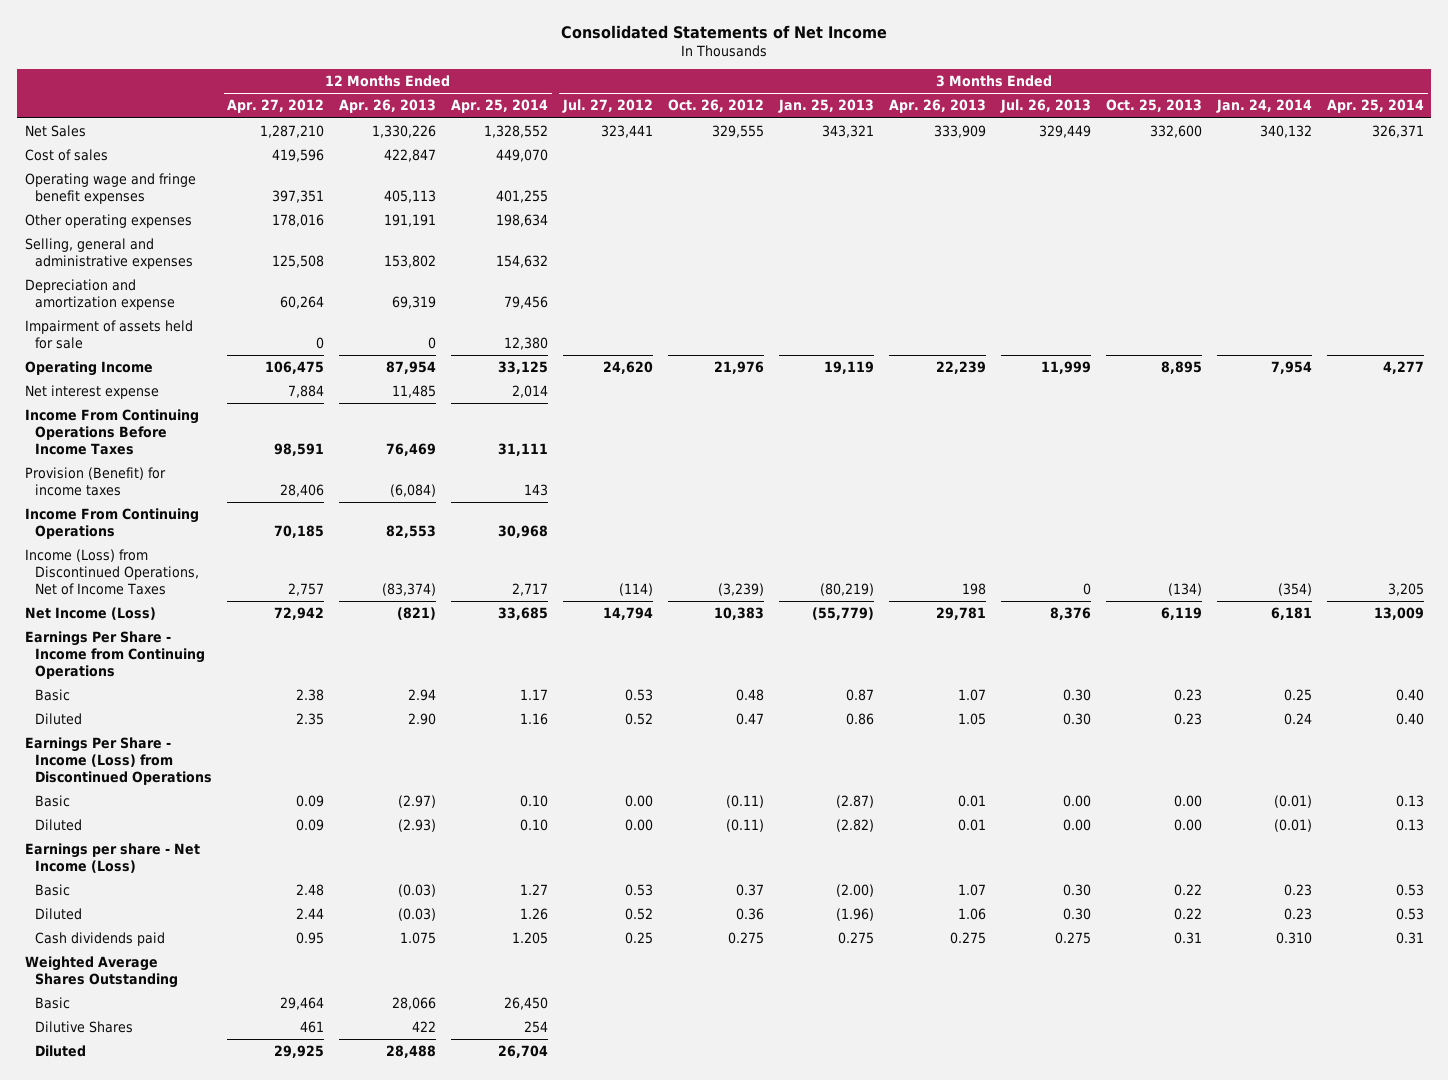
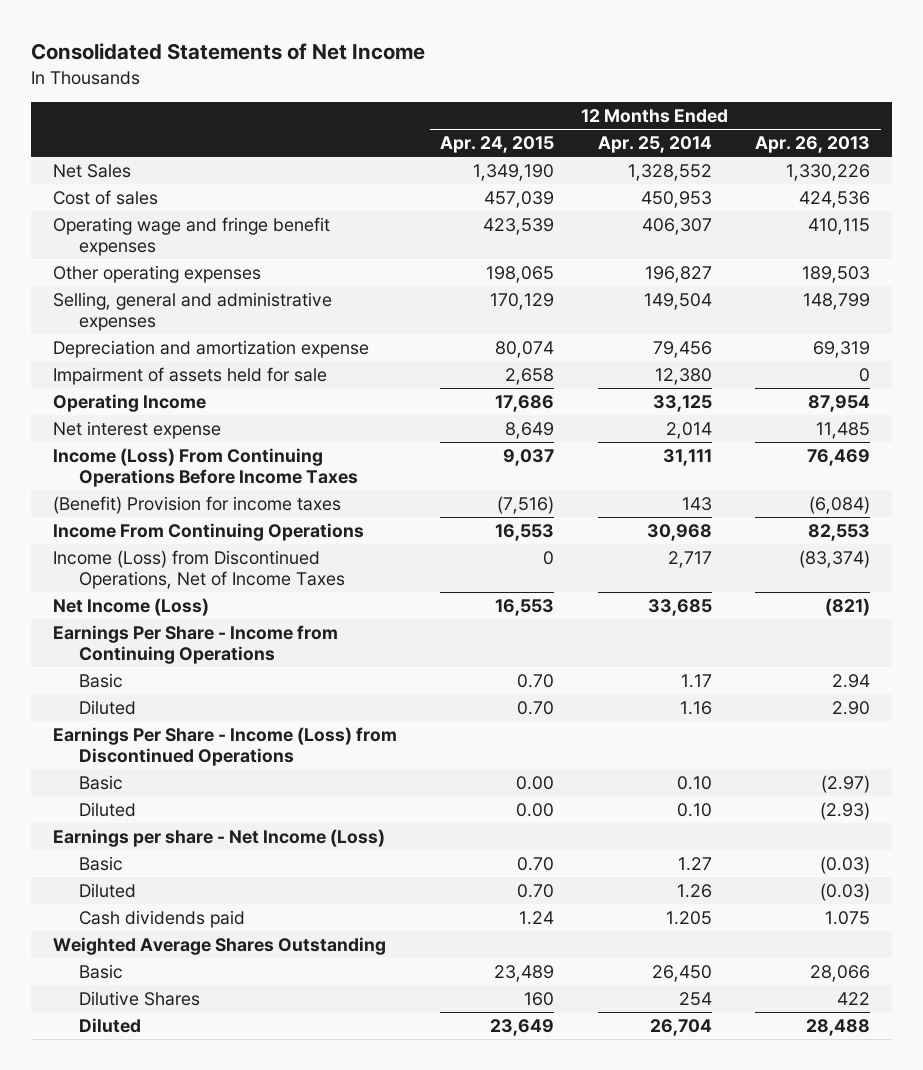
- | 12 Months Ended Apr. 27, 2012 | 12 Months Ended Apr. 26, 2013 | 12 Months Ended Apr. 25, 2014 | 3 Months Ended Jul. 27, 2012 | 3 Months Ended Oct. 26, 2012 | 3 Months Ended Jan. 25, 2013 | 3 Months Ended Apr. 26, 2013 | 3 Months Ended Jul. 26, 2013 | 3 Months Ended Oct. 25, 2013 | 3 Months Ended Jan. 24, 2014 | 3 Months Ended Apr. 25, 2014
+ | 12 Months Ended Apr. 24, 2015 | 12 Months Ended Apr. 25, 2014 | 12 Months Ended Apr. 26, 2013
- Cost of sales | 419,596 | 422,847 | 449,070 | | | | | | | |
- Operating wage and fringe benefit expenses | 397,351 | 405,113 | 401,255 | | | | | | | |
- Other operating expenses | 178,016 | 191,191 | 198,634 | | | | | | | |
- Selling, general and administrative expenses | 125,508 | 153,802 | 154,632 | | | | | | | |
+ Cost of sales | 457,039 | 450,953 | 424,536
+ Operating wage and fringe benefit expenses | 423,539 | 406,307 | 410,115
+ Other operating expenses | 198,065 | 196,827 | 189,503
+ Selling, general and administrative expenses | 170,129 | 149,504 | 148,799
- Income From Continuing Operations Before Income Taxes | 98,591 | 76,469 | 31,111 | | | | | | | |
- Provision (Benefit) for income taxes | 28,406 | (6,084) | 143 | | | | | | | |
+ Income (Loss) From Continuing Operations Before Income Taxes | 9,037 | 31,111 | 76,469
+ (Benefit) Provision for income taxes | (7,516) | 143 | (6,084)

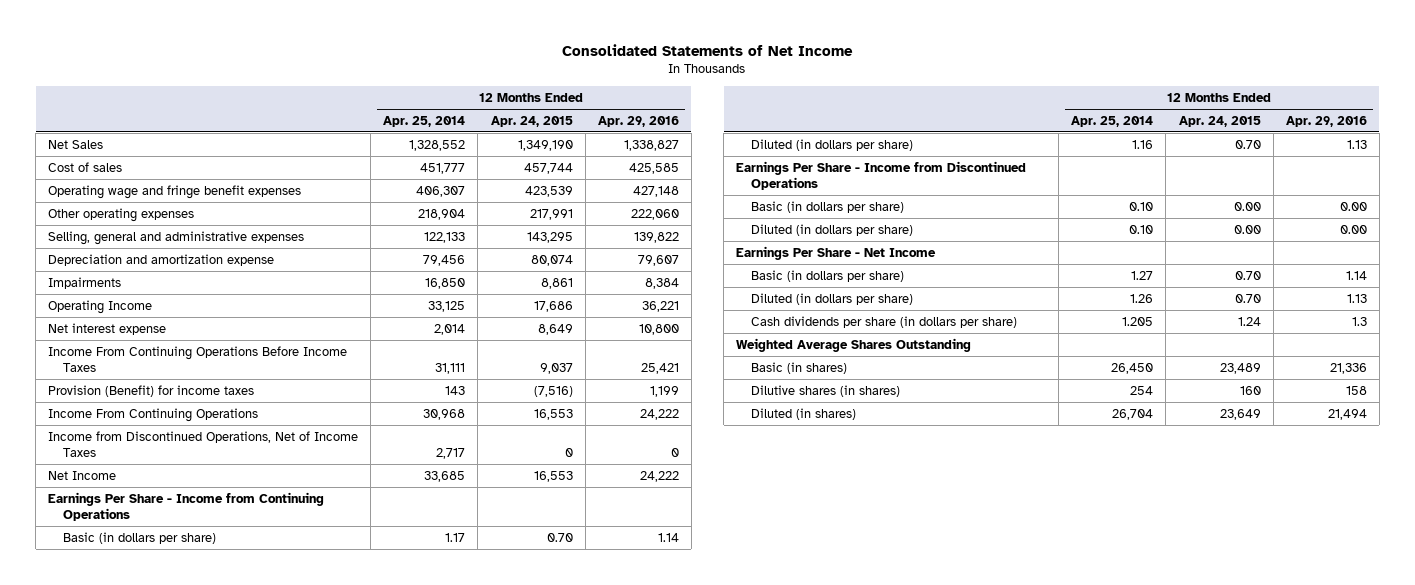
- | 12 Months Ended Apr. 24, 2015 | 12 Months Ended Apr. 25, 2014 | 12 Months Ended Apr. 26, 2013
+ | 12 Months Ended Apr. 25, 2014 | 12 Months Ended Apr. 24, 2015 | 12 Months Ended Apr. 29, 2016
- Cost of sales | 457,039 | 450,953 | 424,536
+ Cost of sales | 451,777 | 457,744 | 425,585
- Other operating expenses | 198,065 | 196,827 | 189,503
- Selling, general and administrative expenses | 170,129 | 149,504 | 148,799
+ Other operating expenses | 218,904 | 217,991 | 222,060
+ Selling, general and administrative expenses | 122,133 | 143,295 | 139,822
- Impairment of assets held for sale | 2,658 | 12,380 | 0
+ Impairments | 16,850 | 8,861 | 8,384
- Income (Loss) From Continuing Operations Before Income Taxes | 9,037 | 31,111 | 76,469
- (Benefit) Provision for income taxes | (7,516) | 143 | (6,084)
+ Income From Continuing Operations Before Income Taxes | 31,111 | 9,037 | 25,421
+ Provision (Benefit) for income taxes | 143 | (7,516) | 1,199
- Income (Loss) from Discontinued Operations, Net of Income Taxes | 0 | 2,717 | (83,374)
- Net Income (Loss) | 16,553 | 33,685 | (821)
+ Income from Discontinued Operations, Net of Income Taxes | 2,717 | 0 | 0
+ Net Income | 33,685 | 16,553 | 24,222
- Basic | 0.70 | 1.17 | 2.94
- Diluted | 0.70 | 1.16 | 2.90
- Earnings Per Share - Income (Loss) from Discontinued Operations
- Basic | 0.00 | 0.10 | (2.97)
- Diluted | 0.00 | 0.10 | (2.93)
- Earnings per share - Net Income (Loss)
- Basic | 0.70 | 1.27 | (0.03)
- Diluted | 0.70 | 1.26 | (0.03)
- Cash dividends paid | 1.24 | 1.205 | 1.075
+ Basic (in dollars per share) | 1.17 | 0.70 | 1.14
+ Diluted (in dollars per share) | 1.16 | 0.70 | 1.13
+ Earnings Per Share - Income from Discontinued Operations
+ Basic (in dollars per share) | 0.10 | 0.00 | 0.00
+ Diluted (in dollars per share) | 0.10 | 0.00 | 0.00
+ Earnings Per Share - Net Income
+ Basic (in dollars per share) | 1.27 | 0.70 | 1.14
+ Diluted (in dollars per share) | 1.26 | 0.70 | 1.13
+ Cash dividends per share (in dollars per share) | 1.205 | 1.24 | 1.3
- Basic | 23,489 | 26,450 | 28,066
- Dilutive Shares | 160 | 254 | 422
- Diluted | 23,649 | 26,704 | 28,488
+ Basic (in shares) | 26,450 | 23,489 | 21,336
+ Dilutive shares (in shares) | 254 | 160 | 158
+ Diluted (in shares) | 26,704 | 23,649 | 21,494

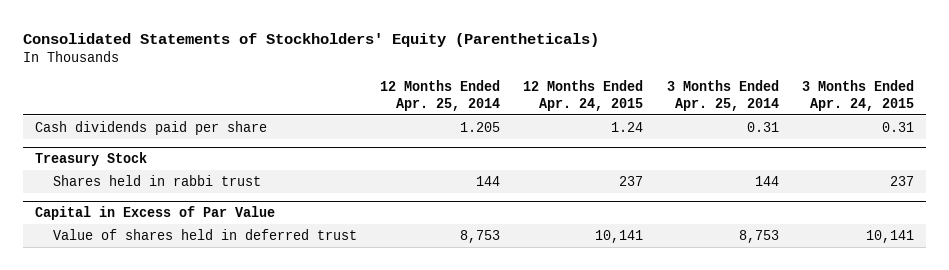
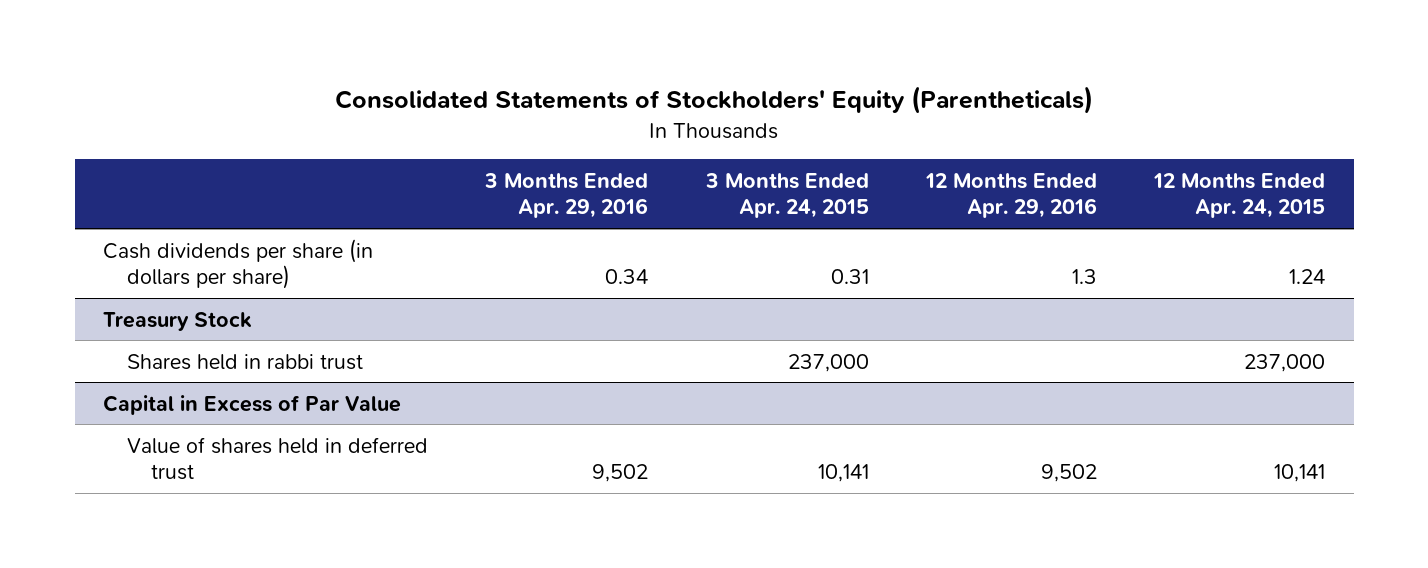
- | 12 Months Ended Apr. 25, 2014 | 12 Months Ended Apr. 24, 2015 | 3 Months Ended Apr. 25, 2014 | 3 Months Ended Apr. 24, 2015
+ | 3 Months Ended Apr. 29, 2016 | 3 Months Ended Apr. 24, 2015 | 12 Months Ended Apr. 29, 2016 | 12 Months Ended Apr. 24, 2015
- Cash dividends paid per share | 1.205 | 1.24 | 0.31 | 0.31
+ Cash dividends per share (in dollars per share) | 0.34 | 0.31 | 1.3 | 1.24
@ Treasury Stock
- Shares held in rabbi trust | 144 | 237 | 144 | 237
+ Shares held in rabbi trust | | 237,000 | | 237,000

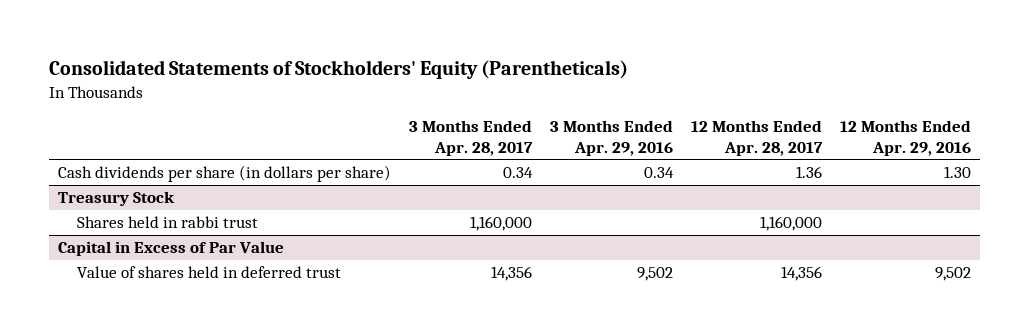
- | 3 Months Ended Apr. 29, 2016 | 3 Months Ended Apr. 24, 2015 | 12 Months Ended Apr. 29, 2016 | 12 Months Ended Apr. 24, 2015
+ | 3 Months Ended Apr. 28, 2017 | 3 Months Ended Apr. 29, 2016 | 12 Months Ended Apr. 28, 2017 | 12 Months Ended Apr. 29, 2016
- Cash dividends per share (in dollars per share) | 0.34 | 0.31 | 1.3 | 1.24
+ Cash dividends per share (in dollars per share) | 0.34 | 0.34 | 1.36 | 1.30

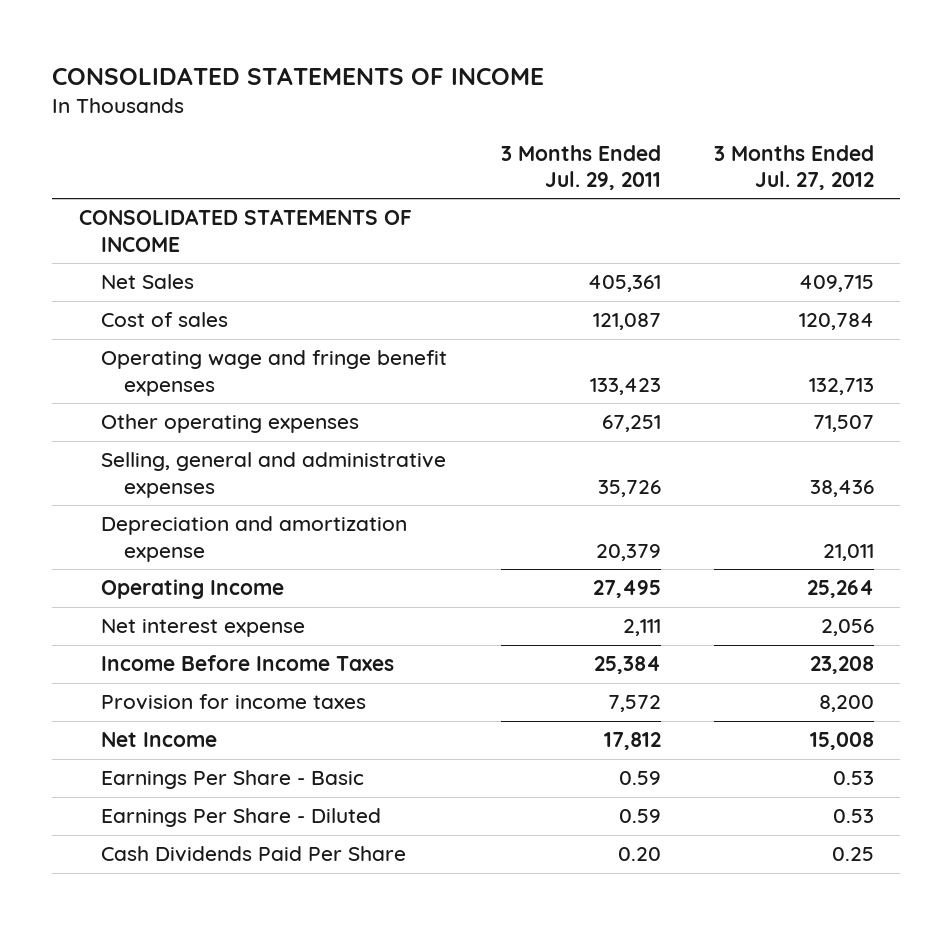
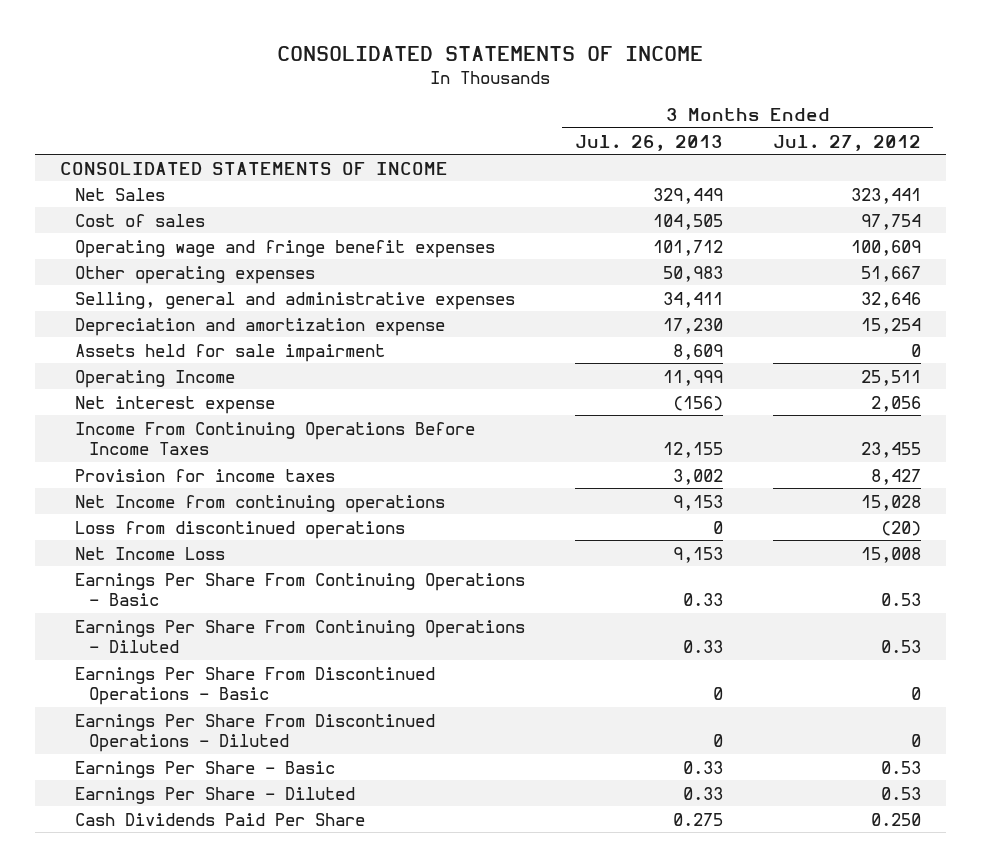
- | 3 Months Ended Jul. 29, 2011 | 3 Months Ended Jul. 27, 2012
+ | 3 Months Ended Jul. 26, 2013 | 3 Months Ended Jul. 27, 2012
- Net Sales | 405,361 | 409,715
- Cost of sales | 121,087 | 120,784
- Operating wage and fringe benefit expenses | 133,423 | 132,713
- Other operating expenses | 67,251 | 71,507
- Selling, general and administrative expenses | 35,726 | 38,436
- Depreciation and amortization expense | 20,379 | 21,011
- Operating Income | 27,495 | 25,264
+ Net Sales | 329,449 | 323,441
+ Cost of sales | 104,505 | 97,754
+ Operating wage and fringe benefit expenses | 101,712 | 100,609
+ Other operating expenses | 50,983 | 51,667
+ Selling, general and administrative expenses | 34,411 | 32,646
+ Depreciation and amortization expense | 17,230 | 15,254
+ Assets held for sale impairment | 8,609 | 0
+ Operating Income | 11,999 | 25,511
- Income Before Income Taxes | 25,384 | 23,208
- Provision for income taxes | 7,572 | 8,200
- Net Income | 17,812 | 15,008
+ Income From Continuing Operations Before Income Taxes | 12,155 | 23,455
+ Provision for income taxes | 3,002 | 8,427
+ Net Income from continuing operations | 9,153 | 15,028
+ Loss from discontinued operations | 0 | (20)
+ Net Income Loss | 9,153 | 15,008
+ Earnings Per Share From Continuing Operations - Basic | 0.33 | 0.53
+ Earnings Per Share From Continuing Operations - Diluted | 0.33 | 0.53
+ Earnings Per Share From Discontinued Operations - Basic | 0 | 0
+ Earnings Per Share From Discontinued Operations - Diluted | 0 | 0
- Cash Dividends Paid Per Share | 0.20 | 0.25
+ Cash Dividends Paid Per Share | 0.275 | 0.250

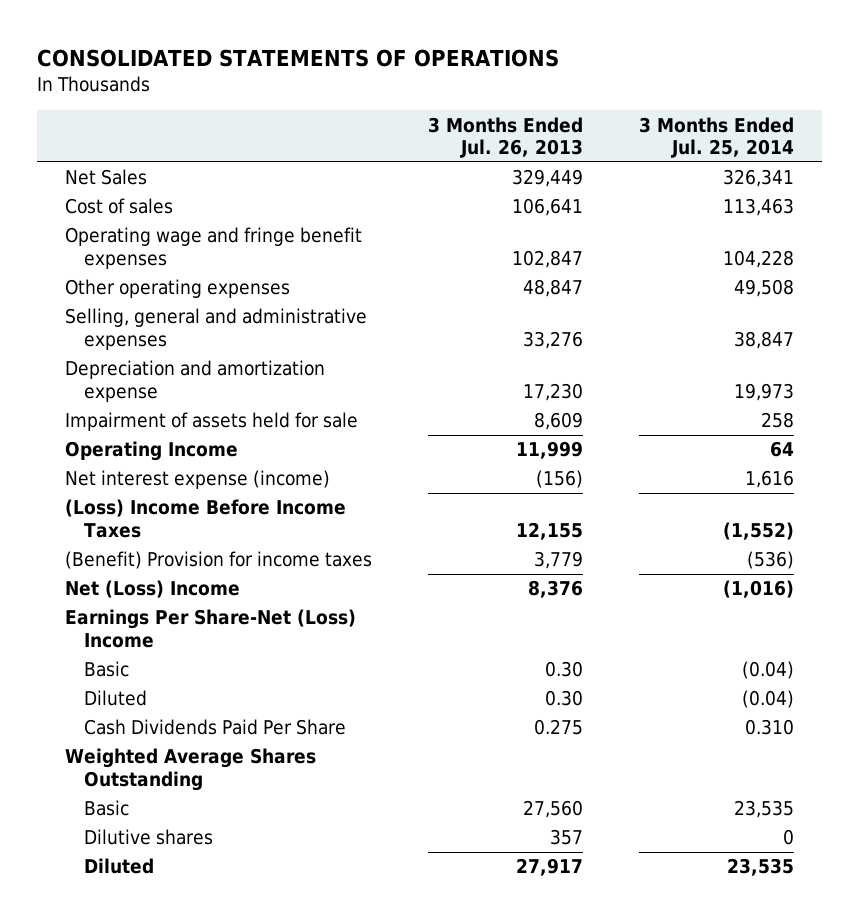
- CONSOLIDATED STATEMENTS OF INCOME
+ CONSOLIDATED STATEMENTS OF OPERATIONS
- | 3 Months Ended Jul. 26, 2013 | 3 Months Ended Jul. 27, 2012
+ | 3 Months Ended Jul. 26, 2013 | 3 Months Ended Jul. 25, 2014
- CONSOLIDATED STATEMENTS OF INCOME
- Cost of sales | 104,505 | 97,754
- Operating wage and fringe benefit expenses | 101,712 | 100,609
- Other operating expenses | 50,983 | 51,667
- Selling, general and administrative expenses | 34,411 | 32,646
+ Cost of sales | 106,641 | 113,463
+ Operating wage and fringe benefit expenses | 102,847 | 104,228
+ Other operating expenses | 48,847 | 49,508
+ Selling, general and administrative expenses | 33,276 | 38,847
- Assets held for sale impairment | 8,609 | 0
+ Impairment of assets held for sale | 8,609 | 258
- Net interest expense | (156) | 2,056
- Income From Continuing Operations Before Income Taxes | 12,155 | 23,455
- Provision for income taxes | 3,002 | 8,427
- Net Income from continuing operations | 9,153 | 15,028
- Loss from discontinued operations | 0 | (20)
- Net Income Loss | 9,153 | 15,008
- Earnings Per Share From Continuing Operations - Basic | 0.33 | 0.53
- Earnings Per Share From Continuing Operations - Diluted | 0.33 | 0.53
- Earnings Per Share From Discontinued Operations - Basic | 0 | 0
- Earnings Per Share From Discontinued Operations - Diluted | 0 | 0
- Earnings Per Share - Basic | 0.33 | 0.53
- Earnings Per Share - Diluted | 0.33 | 0.53
+ Net interest expense (income) | (156) | 1,616
+ (Loss) Income Before Income Taxes | 12,155 | (1,552)
+ (Benefit) Provision for income taxes | 3,779 | (536)
+ Net (Loss) Income | 8,376 | (1,016)
+ Earnings Per Share-Net (Loss) Income
+ Basic | 0.30 | (0.04)
+ Diluted | 0.30 | (0.04)
+ Weighted Average Shares Outstanding
+ Basic | 27,560 | 23,535
+ Dilutive shares | 357 | 0
+ Diluted | 27,917 | 23,535

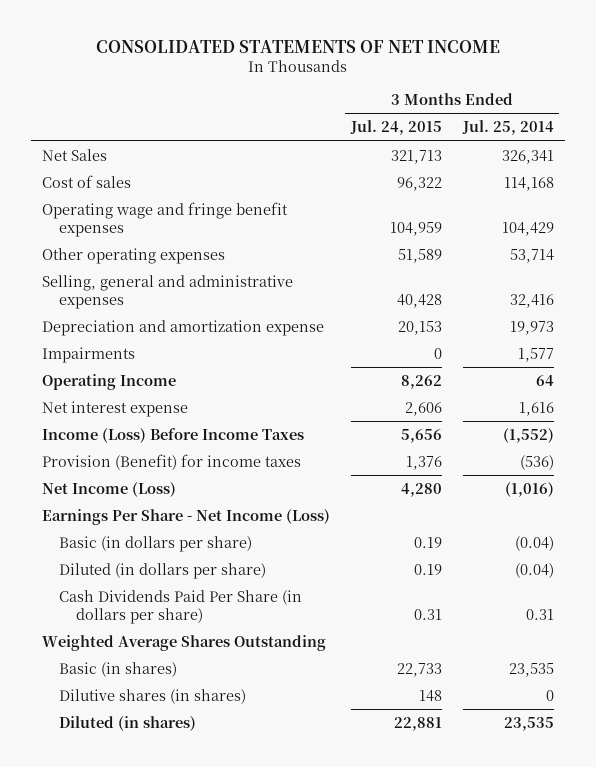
- CONSOLIDATED STATEMENTS OF OPERATIONS
+ CONSOLIDATED STATEMENTS OF NET INCOME
- | 3 Months Ended Jul. 26, 2013 | 3 Months Ended Jul. 25, 2014
+ | 3 Months Ended Jul. 24, 2015 | 3 Months Ended Jul. 25, 2014
- Cost of sales | 106,641 | 113,463
- Operating wage and fringe benefit expenses | 102,847 | 104,228
- Other operating expenses | 48,847 | 49,508
- Selling, general and administrative expenses | 33,276 | 38,847
+ Cost of sales | 96,322 | 114,168
+ Operating wage and fringe benefit expenses | 104,959 | 104,429
+ Other operating expenses | 51,589 | 53,714
+ Selling, general and administrative expenses | 40,428 | 32,416
- Impairment of assets held for sale | 8,609 | 258
+ Impairments | 0 | 1,577
- Net interest expense (income) | (156) | 1,616
- (Loss) Income Before Income Taxes | 12,155 | (1,552)
- (Benefit) Provision for income taxes | 3,779 | (536)
- Net (Loss) Income | 8,376 | (1,016)
- Earnings Per Share-Net (Loss) Income
- Basic | 0.30 | (0.04)
- Diluted | 0.30 | (0.04)
- Cash Dividends Paid Per Share | 0.275 | 0.310
+ Net interest expense | 2,606 | 1,616
+ Income (Loss) Before Income Taxes | 5,656 | (1,552)
+ Provision (Benefit) for income taxes | 1,376 | (536)
+ Net Income (Loss) | 4,280 | (1,016)
+ Earnings Per Share - Net Income (Loss)
+ Basic (in dollars per share) | 0.19 | (0.04)
+ Diluted (in dollars per share) | 0.19 | (0.04)
+ Cash Dividends Paid Per Share (in dollars per share) | 0.31 | 0.31
- Basic | 27,560 | 23,535
- Dilutive shares | 357 | 0
- Diluted | 27,917 | 23,535
+ Basic (in shares) | 22,733 | 23,535
+ Dilutive shares (in shares) | 148 | 0
+ Diluted (in shares) | 22,881 | 23,535

